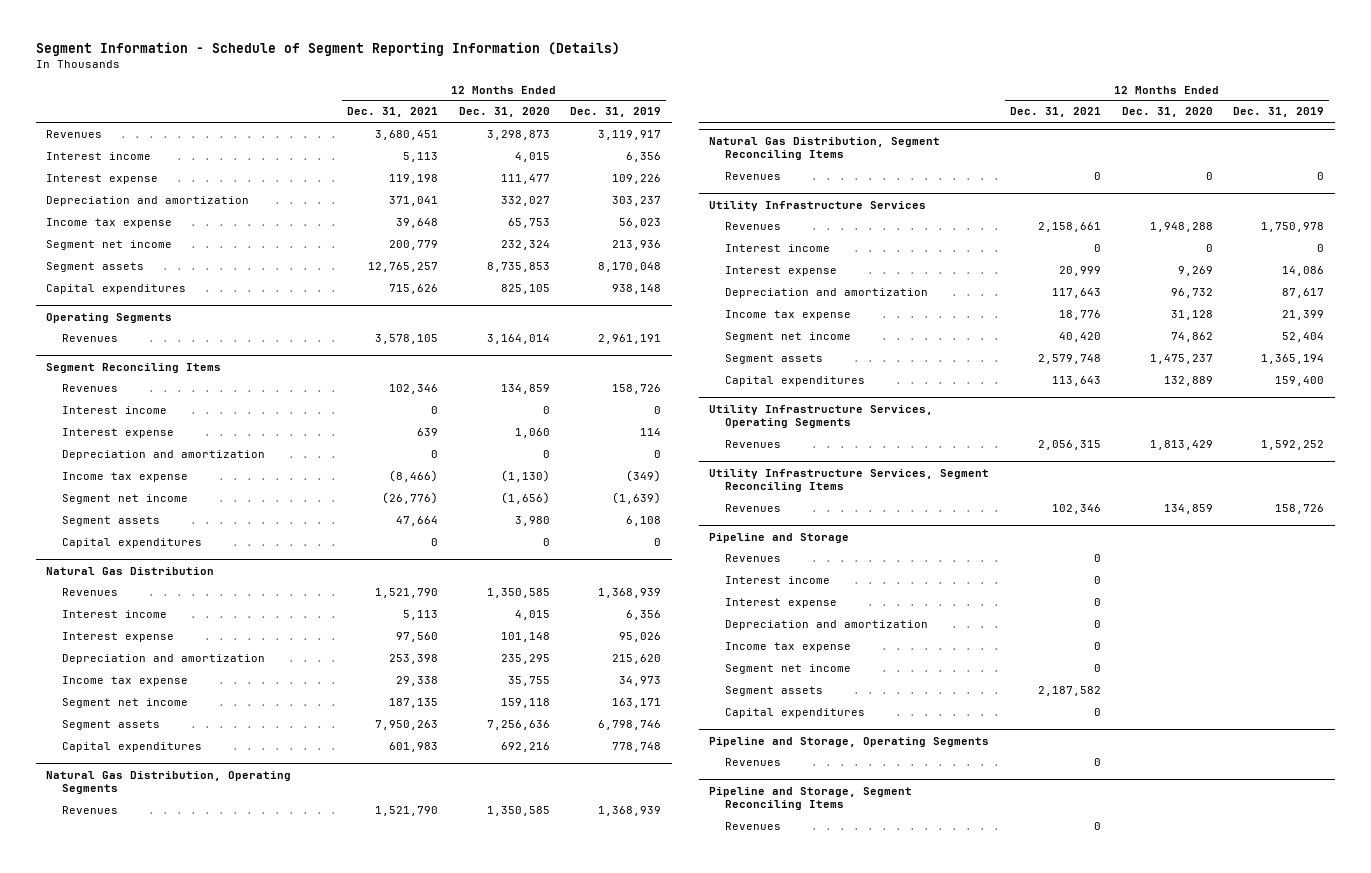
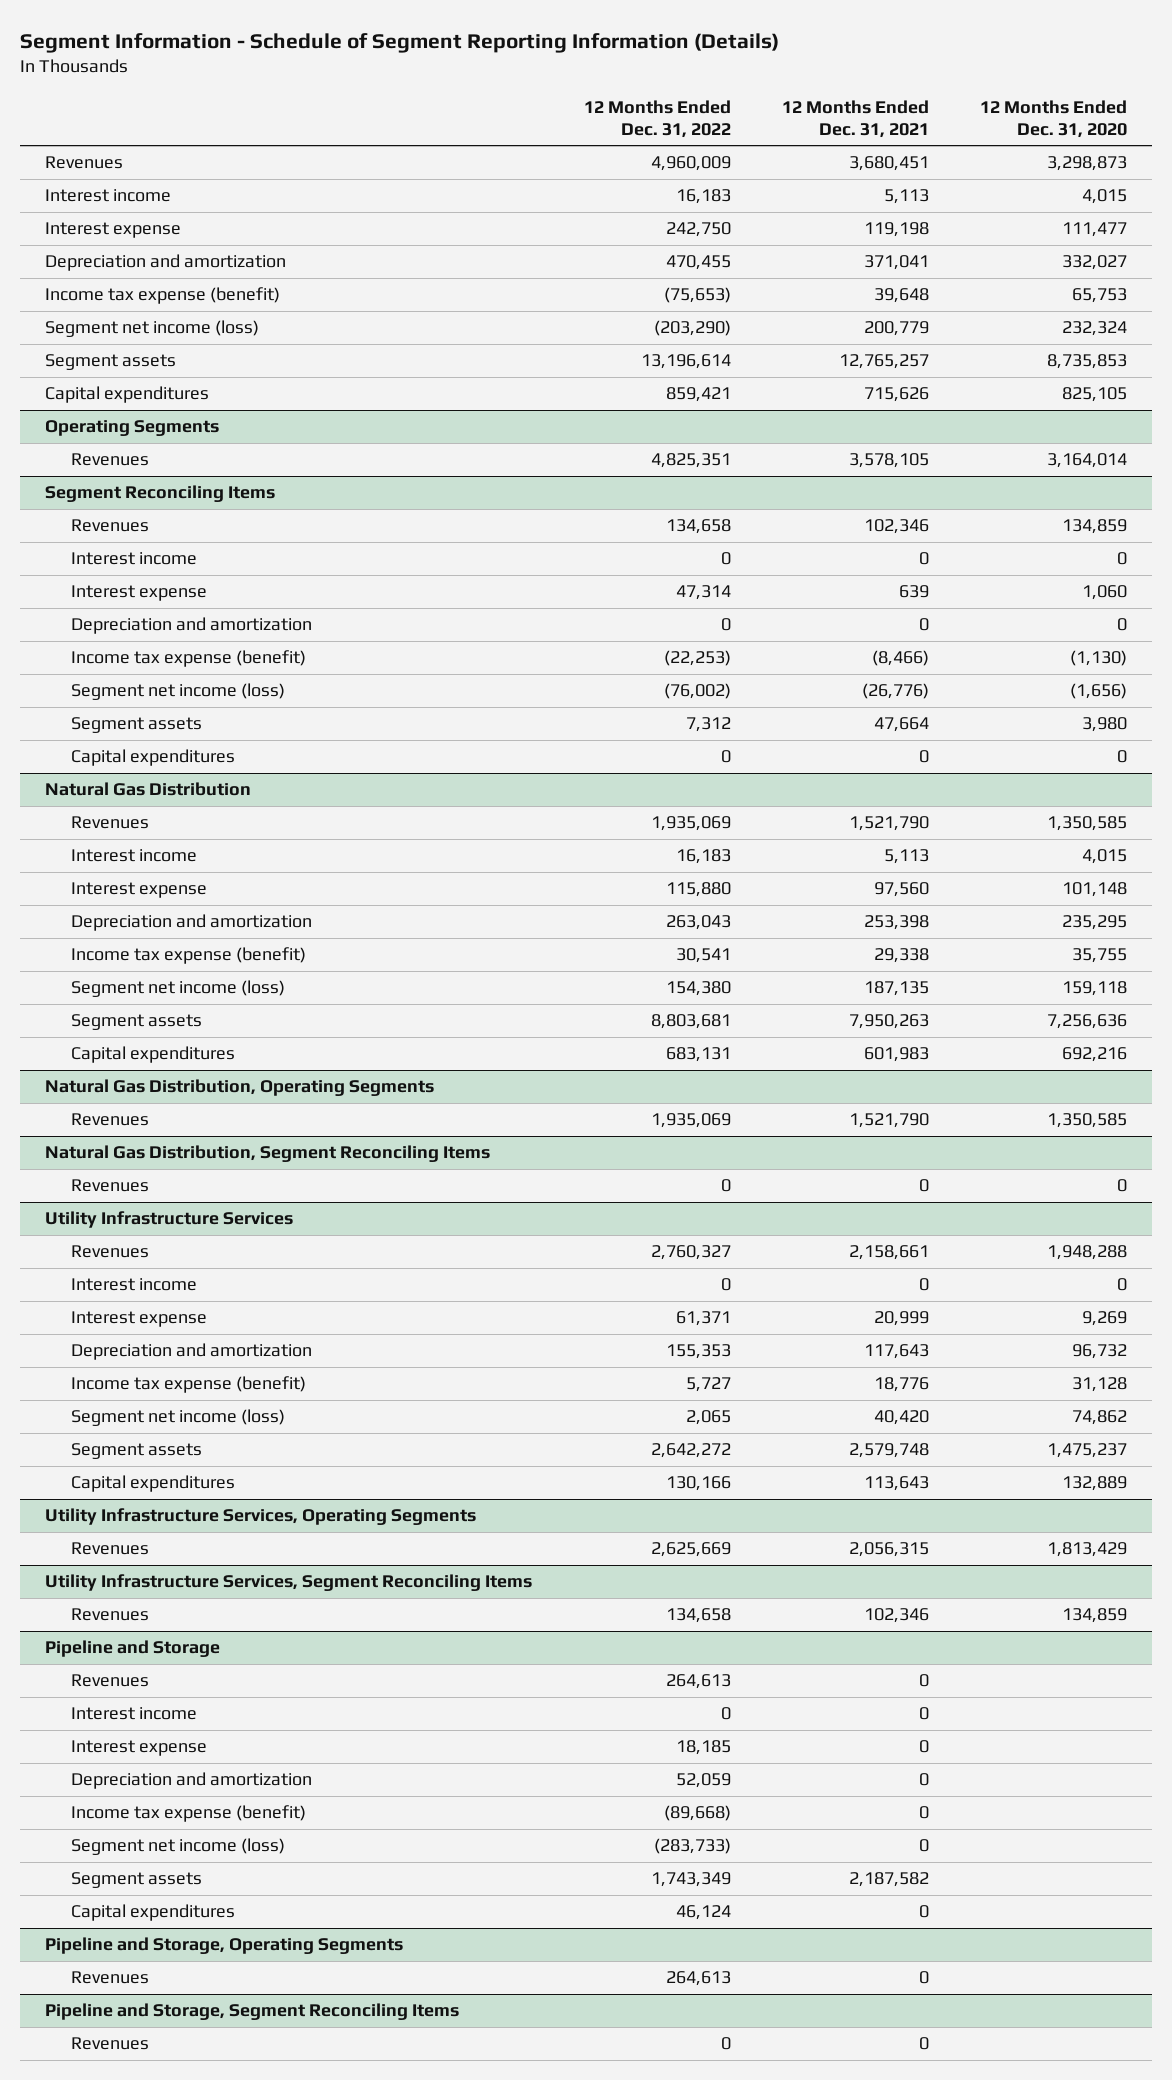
- | 12 Months Ended Dec. 31, 2021 | 12 Months Ended Dec. 31, 2020 | 12 Months Ended Dec. 31, 2019
+ | 12 Months Ended Dec. 31, 2022 | 12 Months Ended Dec. 31, 2021 | 12 Months Ended Dec. 31, 2020
- Income tax expense | 39,648 | 65,753 | 56,023
- Segment net income | 200,779 | 232,324 | 213,936
+ Income tax expense (benefit) | (75,653) | 39,648 | 65,753
+ Segment net income (loss) | (203,290) | 200,779 | 232,324
@ Segment Reconciling Items
- Income tax expense | (8,466) | (1,130) | (349)
- Segment net income | (26,776) | (1,656) | (1,639)
+ Income tax expense (benefit) | (22,253) | (8,466) | (1,130)
+ Segment net income (loss) | (76,002) | (26,776) | (1,656)
@ Natural Gas Distribution
- Income tax expense | 29,338 | 35,755 | 34,973
- Segment net income | 187,135 | 159,118 | 163,171
+ Income tax expense (benefit) | 30,541 | 29,338 | 35,755
+ Segment net income (loss) | 154,380 | 187,135 | 159,118
@ Utility Infrastructure Services
- Income tax expense | 18,776 | 31,128 | 21,399
- Segment net income | 40,420 | 74,862 | 52,404
+ Income tax expense (benefit) | 5,727 | 18,776 | 31,128
+ Segment net income (loss) | 2,065 | 40,420 | 74,862
@ Pipeline and Storage
- Income tax expense | 0 | |
- Segment net income | 0 | |
+ Income tax expense (benefit) | (89,668) | 0 |
+ Segment net income (loss) | (283,733) | 0 |

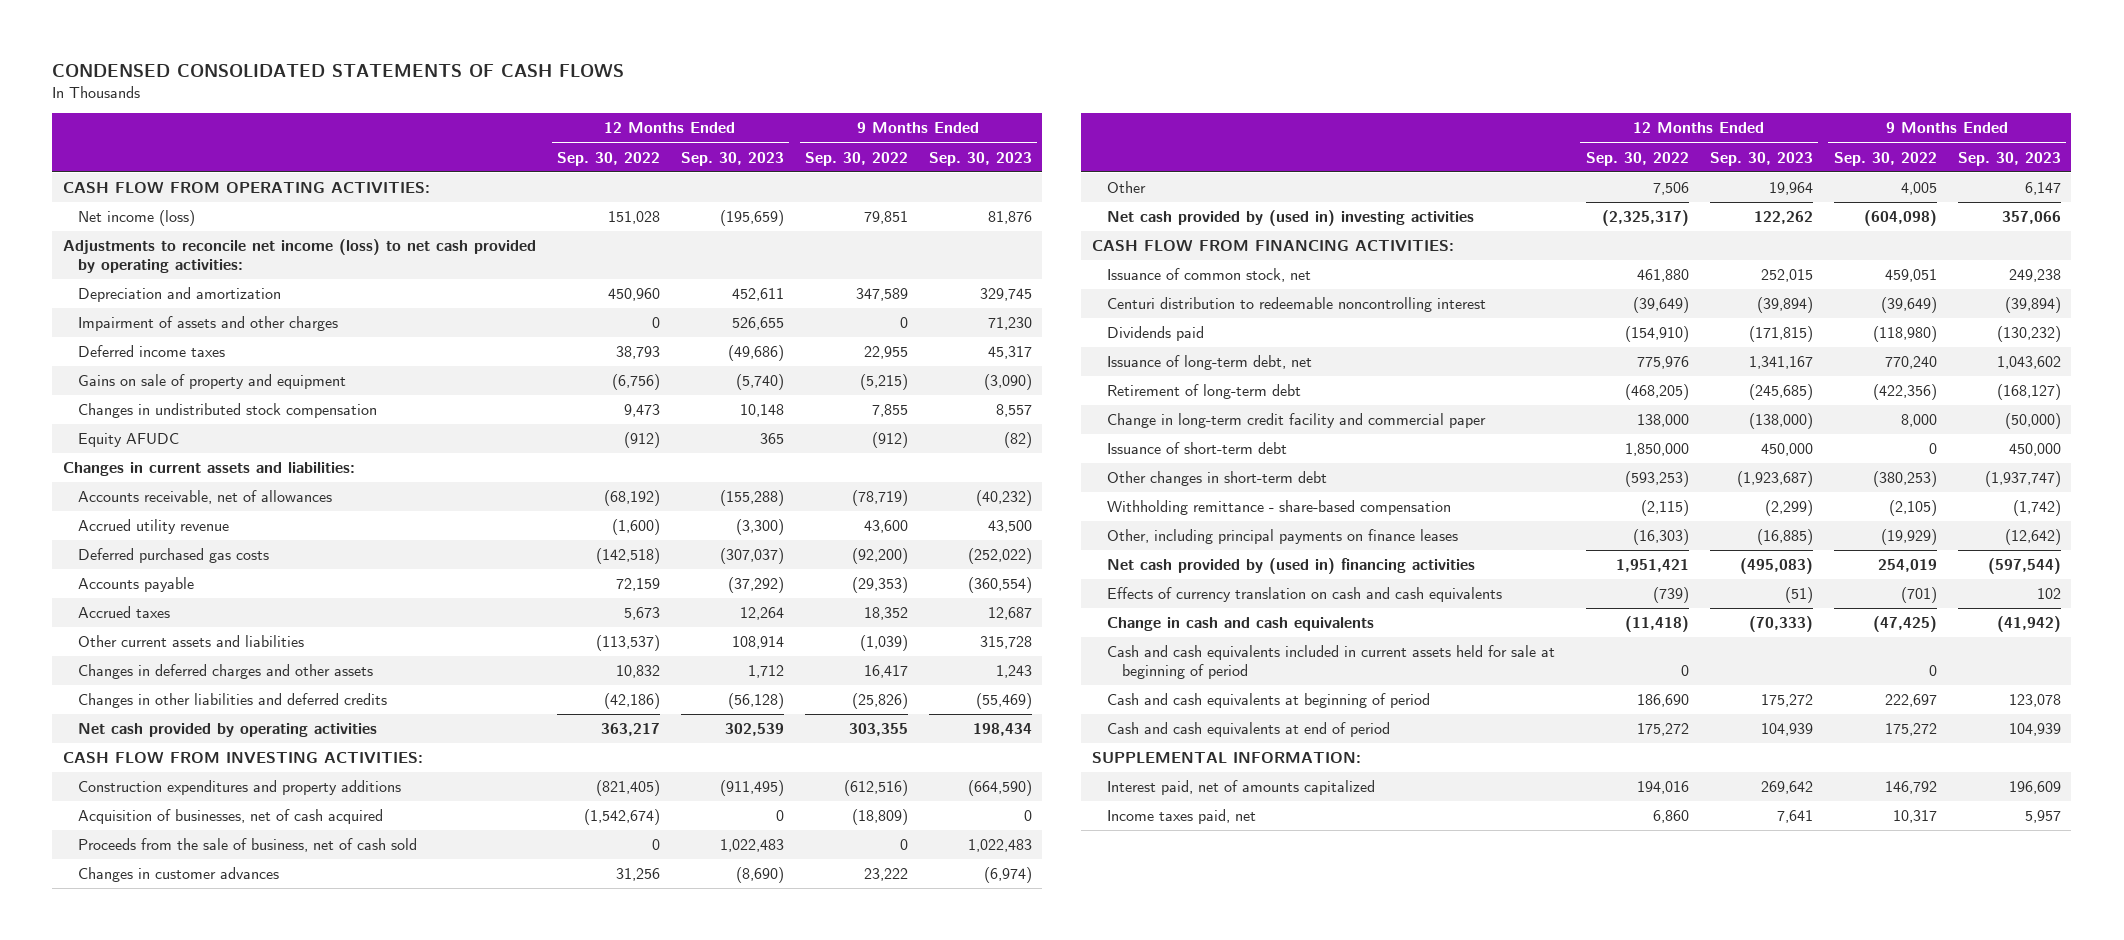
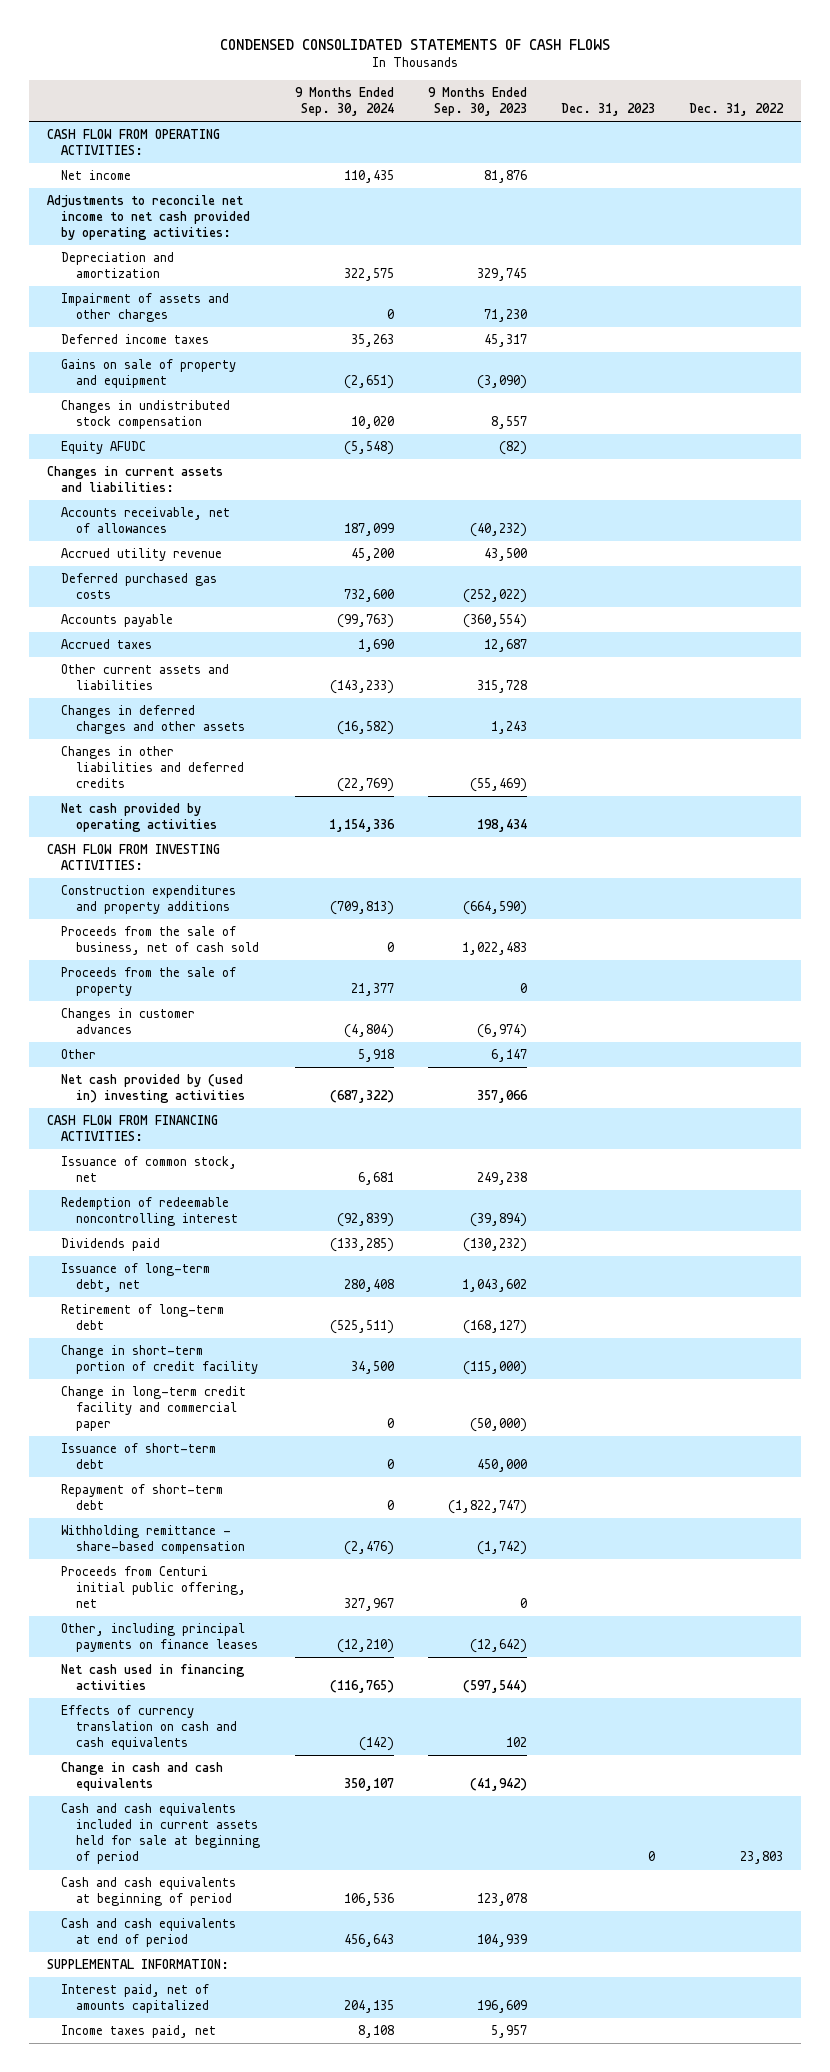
- | 12 Months Ended Sep. 30, 2022 | 12 Months Ended Sep. 30, 2023 | 9 Months Ended Sep. 30, 2022 | 9 Months Ended Sep. 30, 2023
+ | 9 Months Ended Sep. 30, 2024 | 9 Months Ended Sep. 30, 2023 | Dec. 31, 2023 | Dec. 31, 2022
- Net income (loss) | 151,028 | (195,659) | 79,851 | 81,876
- Adjustments to reconcile net income (loss) to net cash provided by operating activities:
+ Net income | 110,435 | 81,876 | |
+ Adjustments to reconcile net income to net cash provided by operating activities:
- Acquisition of businesses, net of cash acquired | (1,542,674) | 0 | (18,809) | 0
+ Proceeds from the sale of property | 21,377 | 0 | |
- Centuri distribution to redeemable noncontrolling interest | (39,649) | (39,894) | (39,649) | (39,894)
+ Redemption of redeemable noncontrolling interest | (92,839) | (39,894) | |
+ Change in short-term portion of credit facility | 34,500 | (115,000) | |
- Other changes in short-term debt | (593,253) | (1,923,687) | (380,253) | (1,937,747)
+ Repayment of short-term debt | 0 | (1,822,747) | |
+ Proceeds from Centuri initial public offering, net | 327,967 | 0 | |
- Net cash provided by (used in) financing activities | 1,951,421 | (495,083) | 254,019 | (597,544)
+ Net cash used in financing activities | (116,765) | (597,544) | |

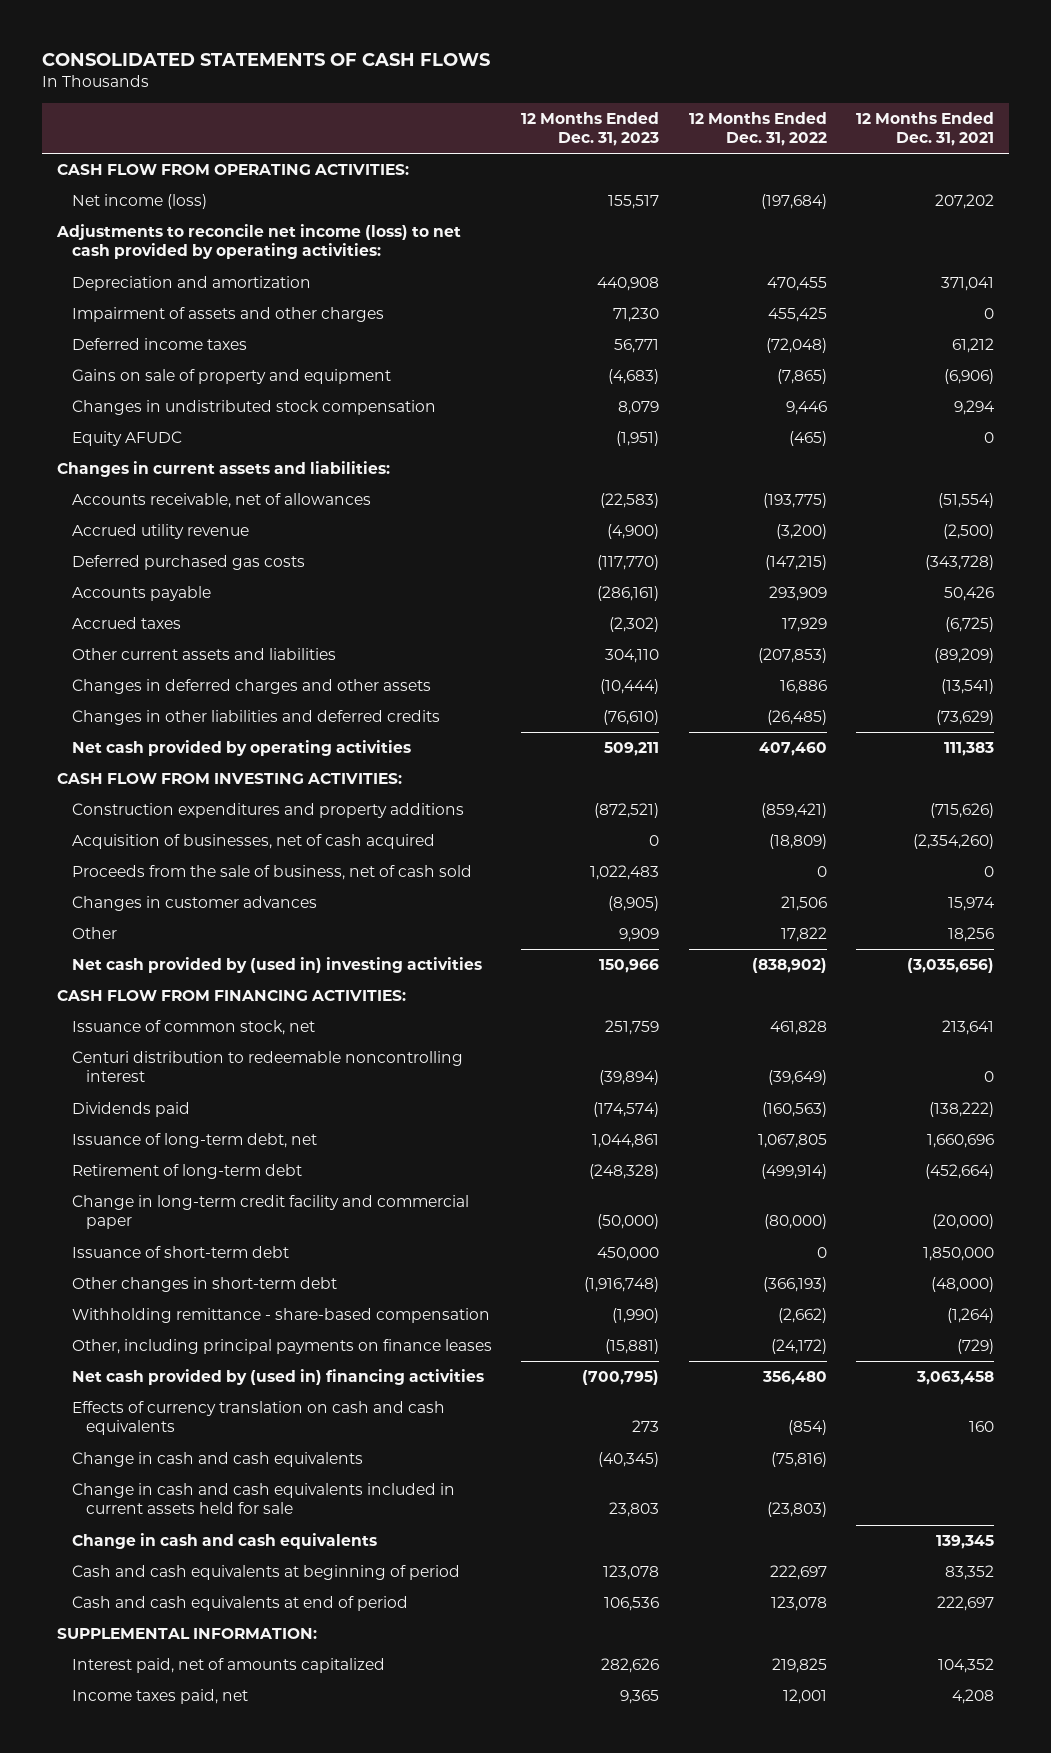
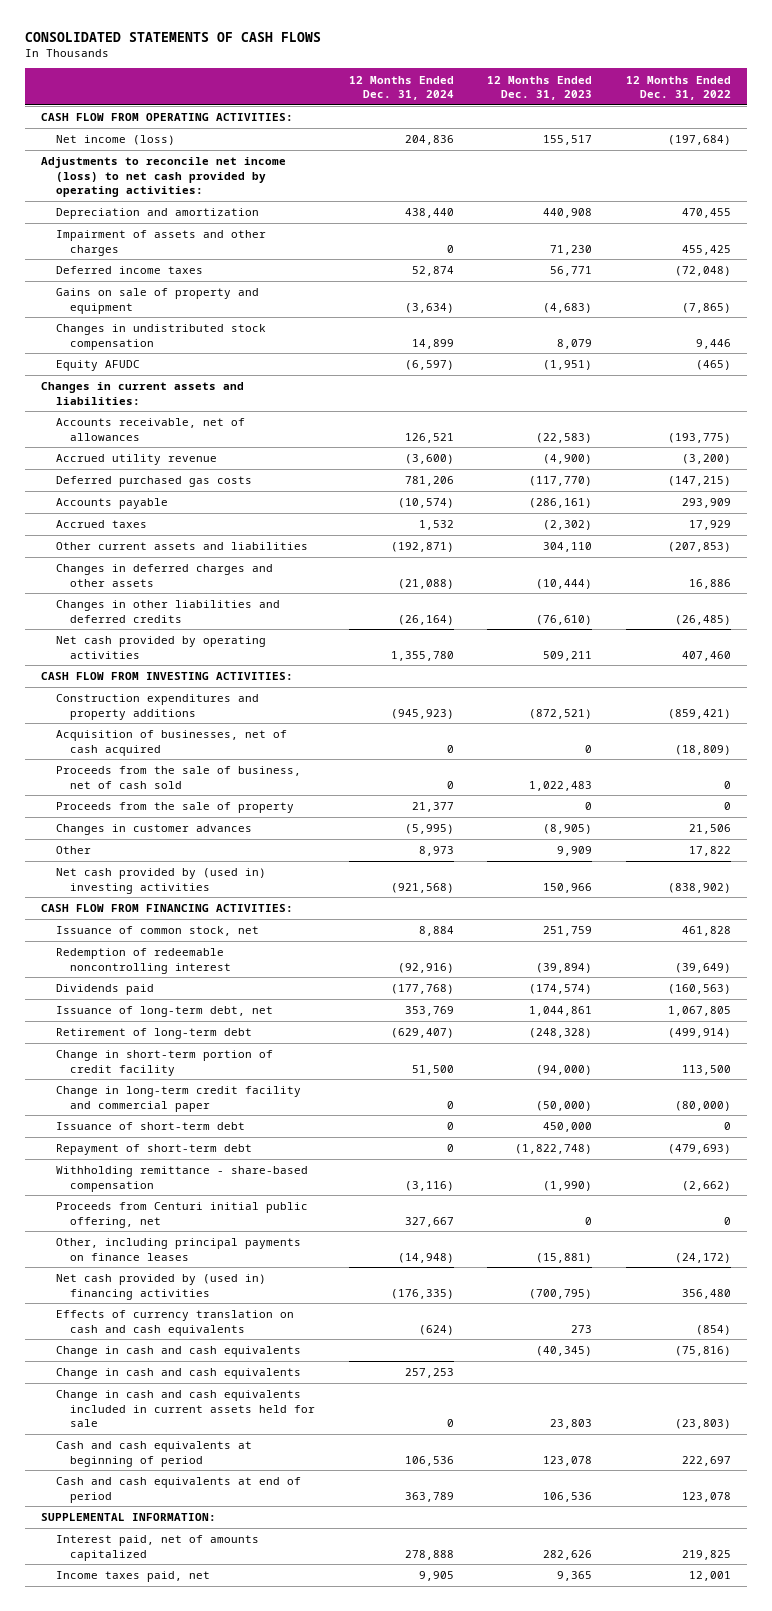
- | 12 Months Ended Dec. 31, 2023 | 12 Months Ended Dec. 31, 2022 | 12 Months Ended Dec. 31, 2021
+ | 12 Months Ended Dec. 31, 2024 | 12 Months Ended Dec. 31, 2023 | 12 Months Ended Dec. 31, 2022
+ Proceeds from the sale of property | 21,377 | 0 | 0
- Centuri distribution to redeemable noncontrolling interest | (39,894) | (39,649) | 0
+ Redemption of redeemable noncontrolling interest | (92,916) | (39,894) | (39,649)
+ Change in short-term portion of credit facility | 51,500 | (94,000) | 113,500
- Other changes in short-term debt | (1,916,748) | (366,193) | (48,000)
+ Repayment of short-term debt | 0 | (1,822,748) | (479,693)
+ Proceeds from Centuri initial public offering, net | 327,667 | 0 | 0
moved down: Change in cash and cash equivalents included in current assets held for sale | 0 | 23,803 | (23,803)

